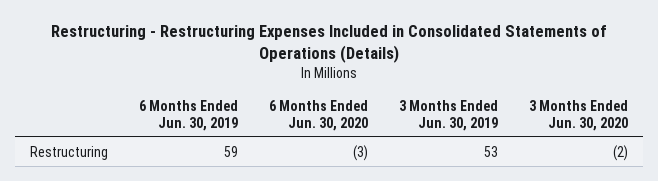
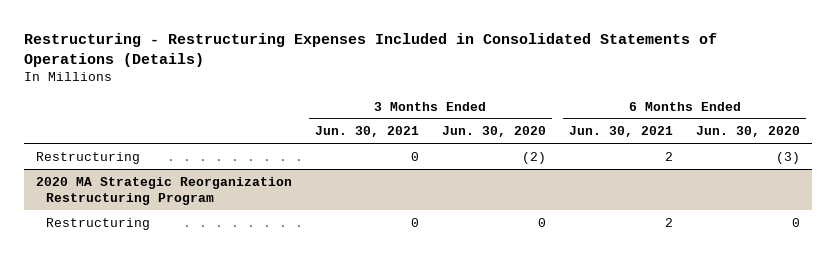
- | 6 Months Ended Jun. 30, 2019 | 6 Months Ended Jun. 30, 2020 | 3 Months Ended Jun. 30, 2019 | 3 Months Ended Jun. 30, 2020
+ | 3 Months Ended Jun. 30, 2021 | 3 Months Ended Jun. 30, 2020 | 6 Months Ended Jun. 30, 2021 | 6 Months Ended Jun. 30, 2020
+ 2020 MA Strategic Reorganization Restructuring Program
+ Restructuring | 0 | 0 | 2 | 0

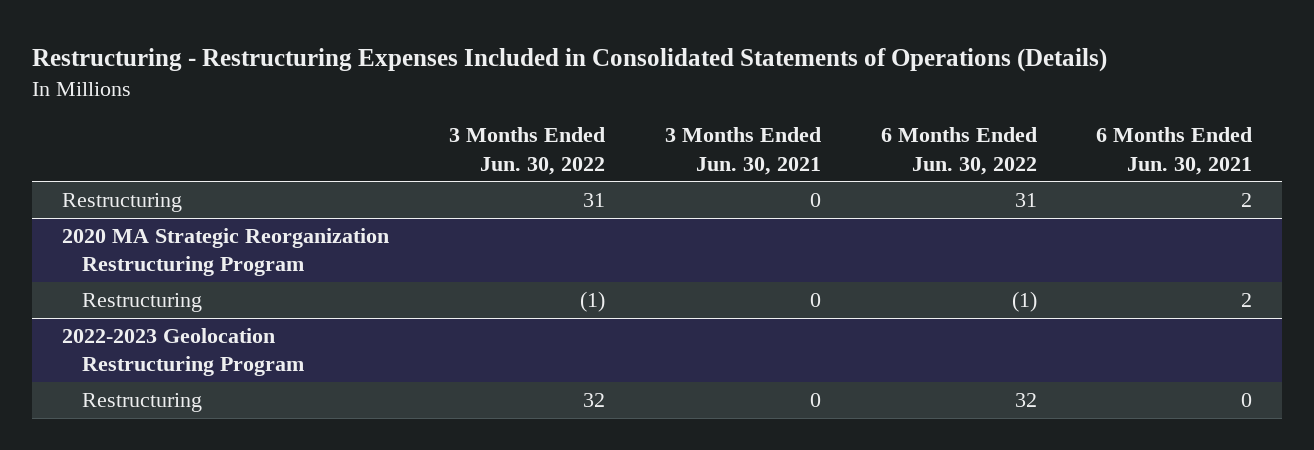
- | 3 Months Ended Jun. 30, 2021 | 3 Months Ended Jun. 30, 2020 | 6 Months Ended Jun. 30, 2021 | 6 Months Ended Jun. 30, 2020
+ | 3 Months Ended Jun. 30, 2022 | 3 Months Ended Jun. 30, 2021 | 6 Months Ended Jun. 30, 2022 | 6 Months Ended Jun. 30, 2021
+ 2022-2023 Geolocation Restructuring Program
+ Restructuring | 32 | 0 | 32 | 0

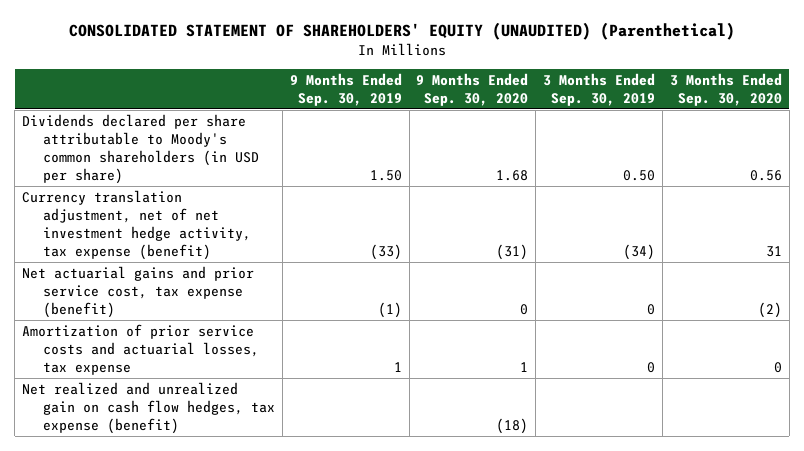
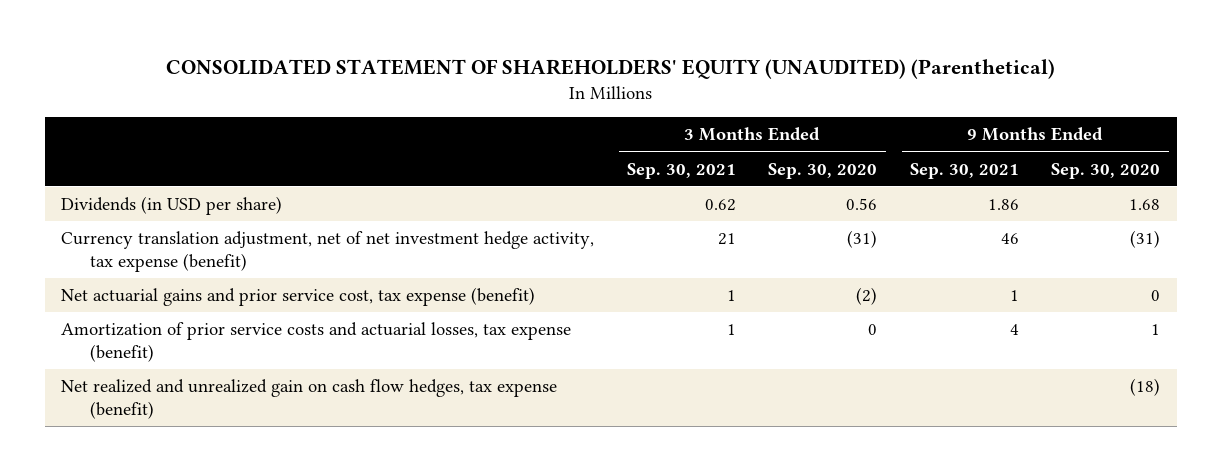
- | 9 Months Ended Sep. 30, 2019 | 9 Months Ended Sep. 30, 2020 | 3 Months Ended Sep. 30, 2019 | 3 Months Ended Sep. 30, 2020
+ | 3 Months Ended Sep. 30, 2021 | 3 Months Ended Sep. 30, 2020 | 9 Months Ended Sep. 30, 2021 | 9 Months Ended Sep. 30, 2020
- Dividends declared per share attributable to Moody's common shareholders (in USD per share) | 1.50 | 1.68 | 0.50 | 0.56
- Currency translation adjustment, net of net investment hedge activity, tax expense (benefit) | (33) | (31) | (34) | 31
+ Dividends (in USD per share) | 0.62 | 0.56 | 1.86 | 1.68
+ Currency translation adjustment, net of net investment hedge activity, tax expense (benefit) | 21 | (31) | 46 | (31)
- Amortization of prior service costs and actuarial losses, tax expense | 1 | 1 | 0 | 0
+ Amortization of prior service costs and actuarial losses, tax expense (benefit) | 1 | 0 | 4 | 1

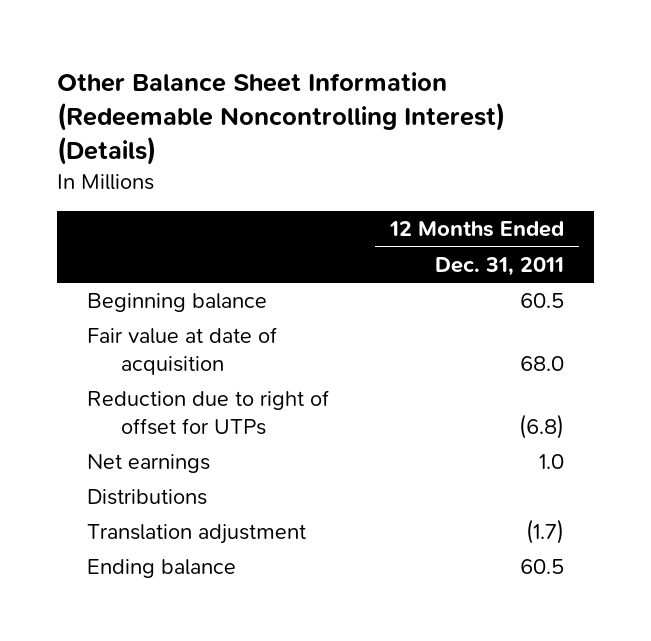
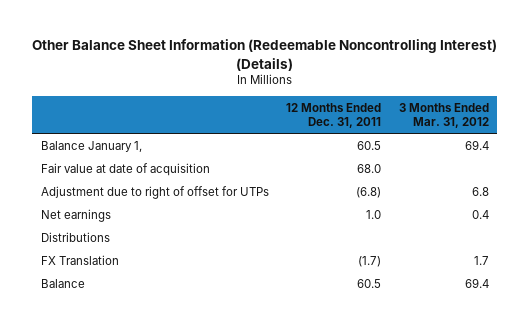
- | 12 Months Ended Dec. 31, 2011
+ | 12 Months Ended Dec. 31, 2011 | 3 Months Ended Mar. 31, 2012
- Beginning balance | 60.5
+ Balance January 1, | 60.5 | 69.4
- Reduction due to right of offset for UTPs | (6.8)
+ Adjustment due to right of offset for UTPs | (6.8) | 6.8
- Translation adjustment | (1.7)
- Ending balance | 60.5
+ FX Translation | (1.7) | 1.7
+ Balance | 60.5 | 69.4

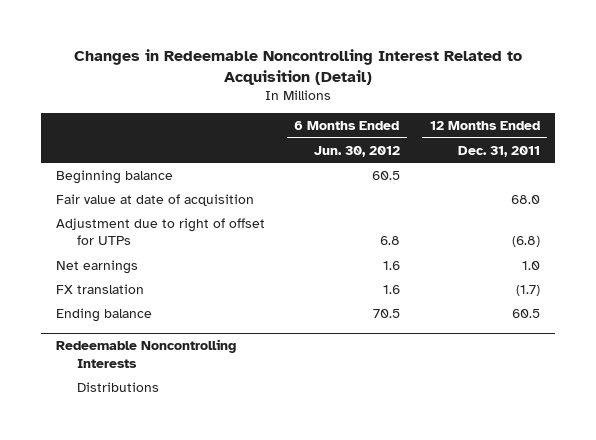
- Other Balance Sheet Information (Redeemable Noncontrolling Interest) (Details)
+ Changes in Redeemable Noncontrolling Interest Related to Acquisition (Detail)
- | 12 Months Ended Dec. 31, 2011 | 3 Months Ended Mar. 31, 2012
+ | 6 Months Ended Jun. 30, 2012 | 12 Months Ended Dec. 31, 2011
- Balance January 1, | 60.5 | 69.4
+ Beginning balance | 60.5 |
+ FX translation | 1.6 | (1.7)
+ Ending balance | 70.5 | 60.5
+ Redeemable Noncontrolling Interests
- FX Translation | (1.7) | 1.7
- Balance | 60.5 | 69.4

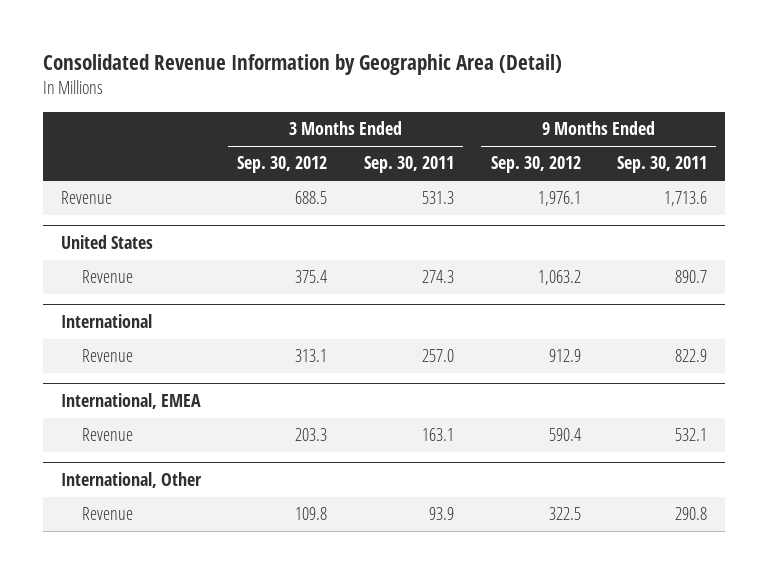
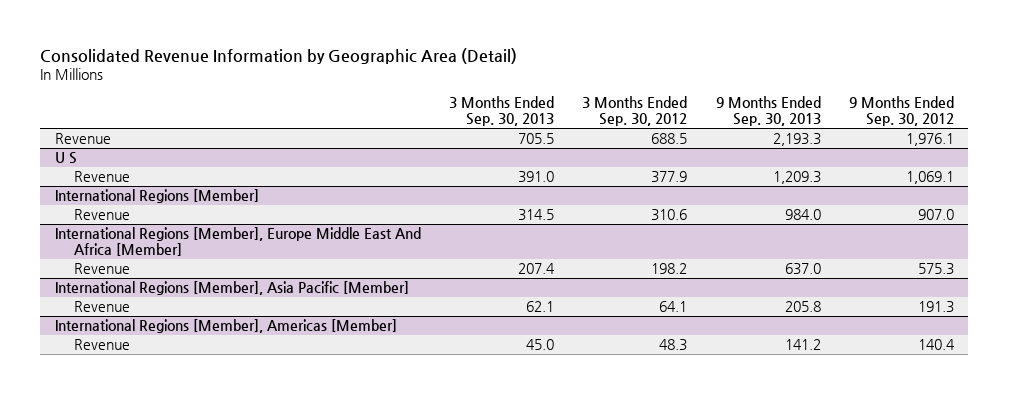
- | 3 Months Ended Sep. 30, 2012 | 3 Months Ended Sep. 30, 2011 | 9 Months Ended Sep. 30, 2012 | 9 Months Ended Sep. 30, 2011
+ | 3 Months Ended Sep. 30, 2013 | 3 Months Ended Sep. 30, 2012 | 9 Months Ended Sep. 30, 2013 | 9 Months Ended Sep. 30, 2012
- United States
- Revenue | 375.4 | 274.3 | 1,063.2 | 890.7
- International
- Revenue | 313.1 | 257.0 | 912.9 | 822.9
- International, EMEA
- Revenue | 203.3 | 163.1 | 590.4 | 532.1
- International, Other
- Revenue | 109.8 | 93.9 | 322.5 | 290.8
+ U S
+ Revenue | 391.0 | 377.9 | 1,209.3 | 1,069.1
+ International Regions [Member]
+ Revenue | 314.5 | 310.6 | 984.0 | 907.0
+ International Regions [Member], Europe Middle East And Africa [Member]
+ Revenue | 207.4 | 198.2 | 637.0 | 575.3
+ International Regions [Member], Asia Pacific [Member]
+ Revenue | 62.1 | 64.1 | 205.8 | 191.3
+ International Regions [Member], Americas [Member]
+ Revenue | 45.0 | 48.3 | 141.2 | 140.4

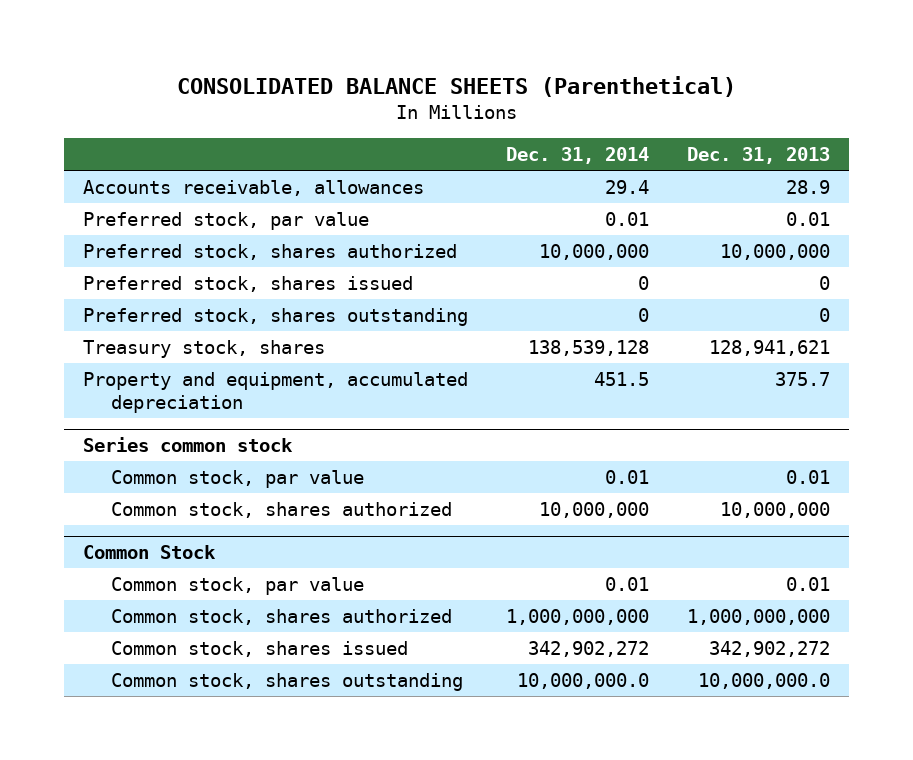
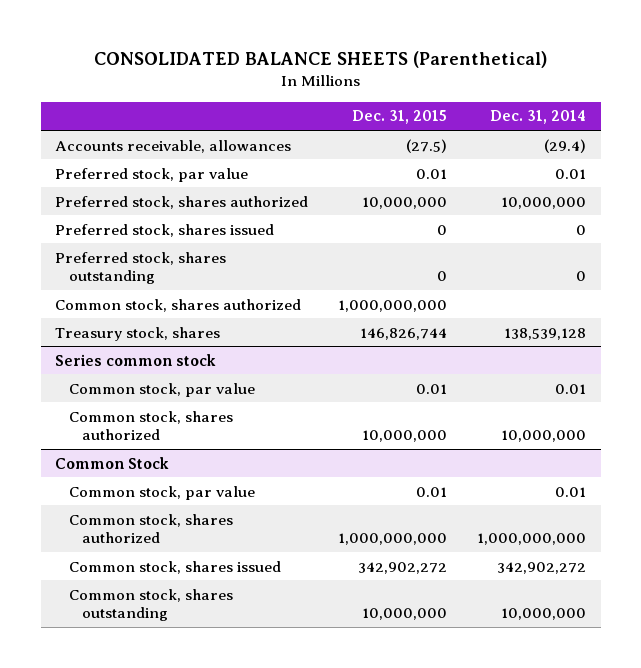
- | Dec. 31, 2014 | Dec. 31, 2013
+ | Dec. 31, 2015 | Dec. 31, 2014
- Accounts receivable, allowances | 29.4 | 28.9
+ Accounts receivable, allowances | (27.5) | (29.4)
+ Common stock, shares authorized | 1,000,000,000 |
- Property and equipment, accumulated depreciation | 451.5 | 375.7
@ Common Stock
- Common stock, shares outstanding | 10,000,000.0 | 10,000,000.0
+ Common stock, shares outstanding | 10,000,000 | 10,000,000

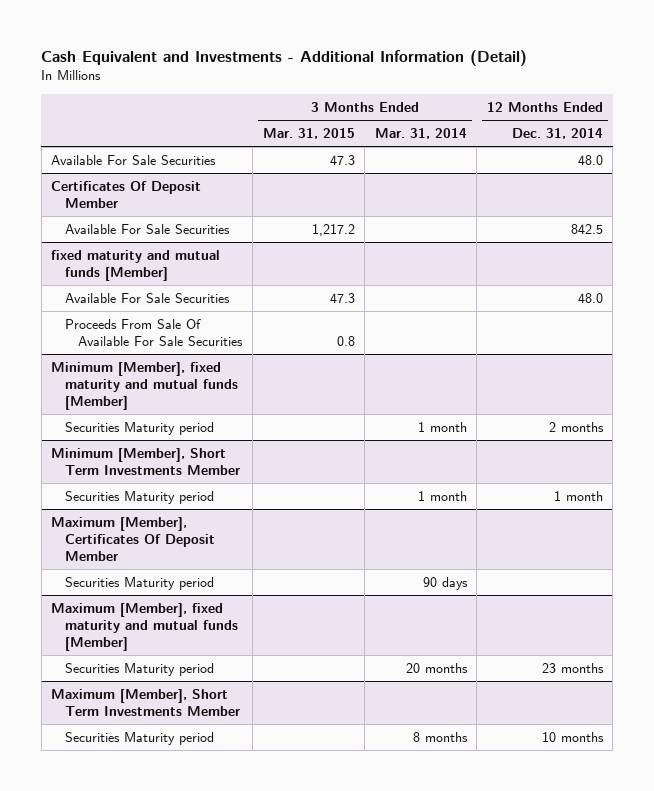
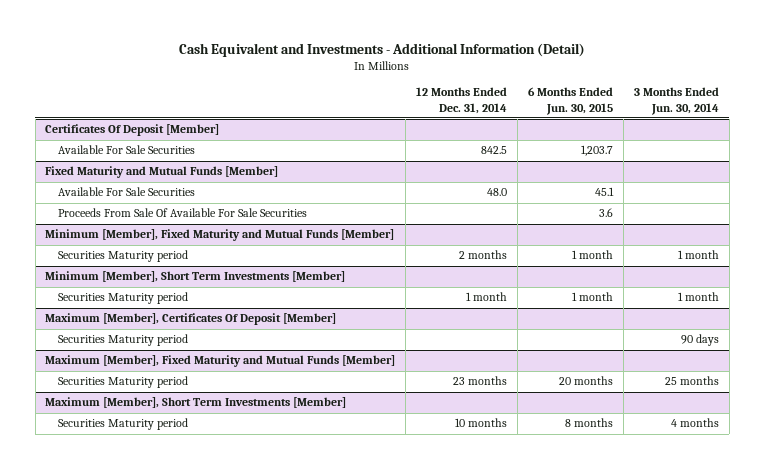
- | 3 Months Ended Mar. 31, 2015 | 3 Months Ended Mar. 31, 2014 | 12 Months Ended Dec. 31, 2014
+ | 12 Months Ended Dec. 31, 2014 | 6 Months Ended Jun. 30, 2015 | 3 Months Ended Jun. 30, 2014
- Available For Sale Securities | 47.3 | | 48.0
- Certificates Of Deposit Member
+ Certificates Of Deposit [Member]
- fixed maturity and mutual funds [Member]
+ Fixed Maturity and Mutual Funds [Member]
- Minimum [Member], fixed maturity and mutual funds [Member]
+ Minimum [Member], Fixed Maturity and Mutual Funds [Member]
- Minimum [Member], Short Term Investments Member
+ Minimum [Member], Short Term Investments [Member]
- Maximum [Member], Certificates Of Deposit Member
+ Maximum [Member], Certificates Of Deposit [Member]
- Maximum [Member], fixed maturity and mutual funds [Member]
+ Maximum [Member], Fixed Maturity and Mutual Funds [Member]
- Maximum [Member], Short Term Investments Member
+ Maximum [Member], Short Term Investments [Member]

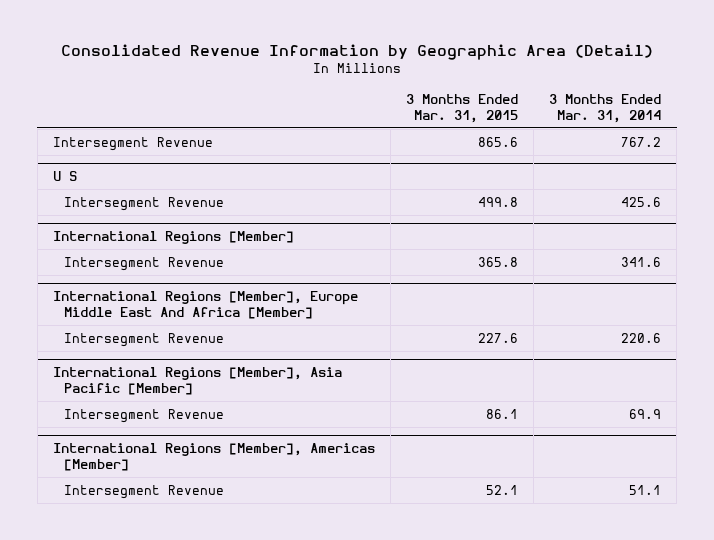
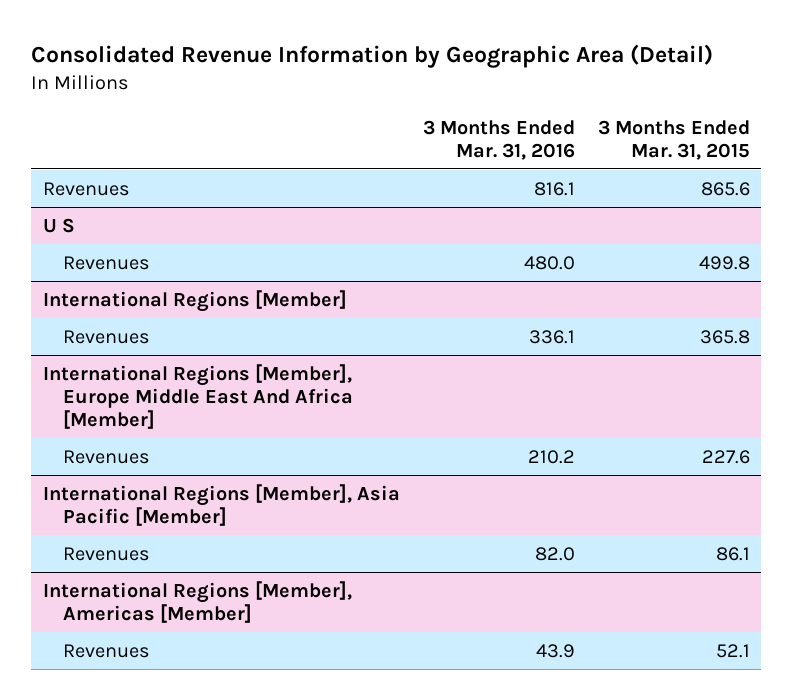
- | 3 Months Ended Mar. 31, 2015 | 3 Months Ended Mar. 31, 2014
+ | 3 Months Ended Mar. 31, 2016 | 3 Months Ended Mar. 31, 2015
- Intersegment Revenue | 865.6 | 767.2
+ Revenues | 816.1 | 865.6
@ U S
- Intersegment Revenue | 499.8 | 425.6
+ Revenues | 480.0 | 499.8
@ International Regions [Member]
- Intersegment Revenue | 365.8 | 341.6
+ Revenues | 336.1 | 365.8
@ International Regions [Member], Europe Middle East And Africa [Member]
- Intersegment Revenue | 227.6 | 220.6
+ Revenues | 210.2 | 227.6
@ International Regions [Member], Asia Pacific [Member]
- Intersegment Revenue | 86.1 | 69.9
+ Revenues | 82.0 | 86.1
@ International Regions [Member], Americas [Member]
- Intersegment Revenue | 52.1 | 51.1
+ Revenues | 43.9 | 52.1

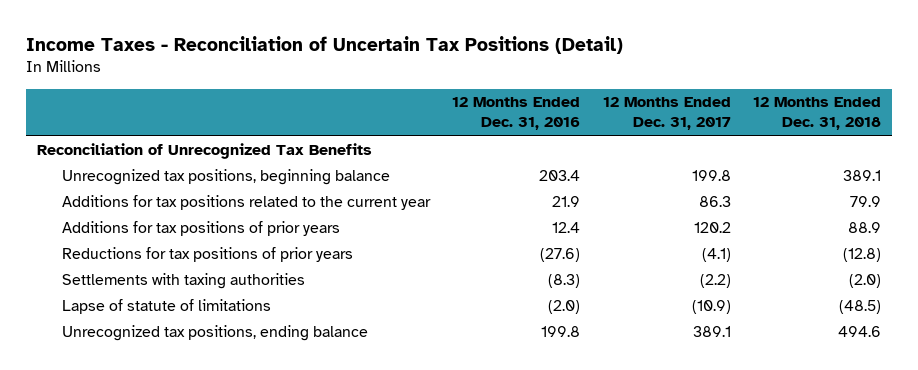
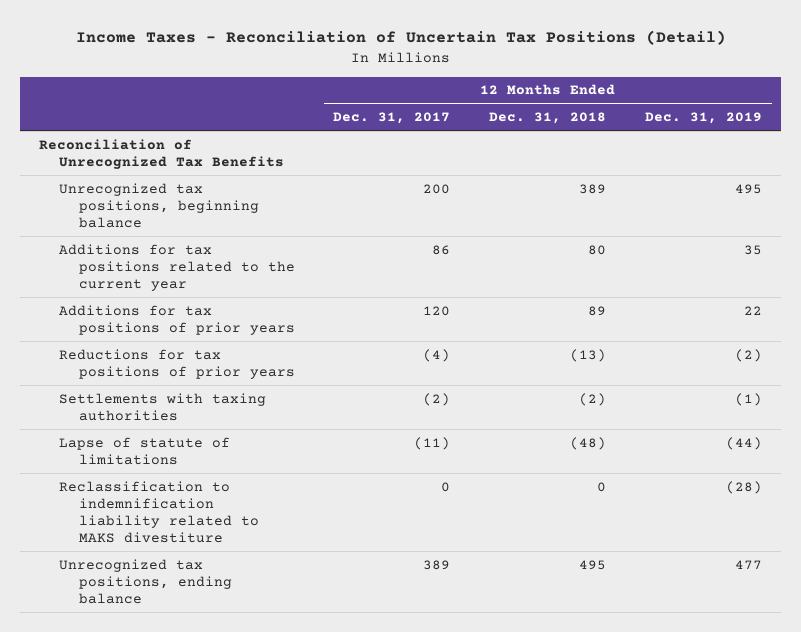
- | 12 Months Ended Dec. 31, 2016 | 12 Months Ended Dec. 31, 2017 | 12 Months Ended Dec. 31, 2018
+ | 12 Months Ended Dec. 31, 2017 | 12 Months Ended Dec. 31, 2018 | 12 Months Ended Dec. 31, 2019
- Unrecognized tax positions, beginning balance | 203.4 | 199.8 | 389.1
- Additions for tax positions related to the current year | 21.9 | 86.3 | 79.9
- Additions for tax positions of prior years | 12.4 | 120.2 | 88.9
- Reductions for tax positions of prior years | (27.6) | (4.1) | (12.8)
- Settlements with taxing authorities | (8.3) | (2.2) | (2.0)
- Lapse of statute of limitations | (2.0) | (10.9) | (48.5)
- Unrecognized tax positions, ending balance | 199.8 | 389.1 | 494.6
+ Unrecognized tax positions, beginning balance | 200 | 389 | 495
+ Additions for tax positions related to the current year | 86 | 80 | 35
+ Additions for tax positions of prior years | 120 | 89 | 22
+ Reductions for tax positions of prior years | (4) | (13) | (2)
+ Settlements with taxing authorities | (2) | (2) | (1)
+ Lapse of statute of limitations | (11) | (48) | (44)
+ Reclassification to indemnification liability related to MAKS divestiture | 0 | 0 | (28)
+ Unrecognized tax positions, ending balance | 389 | 495 | 477

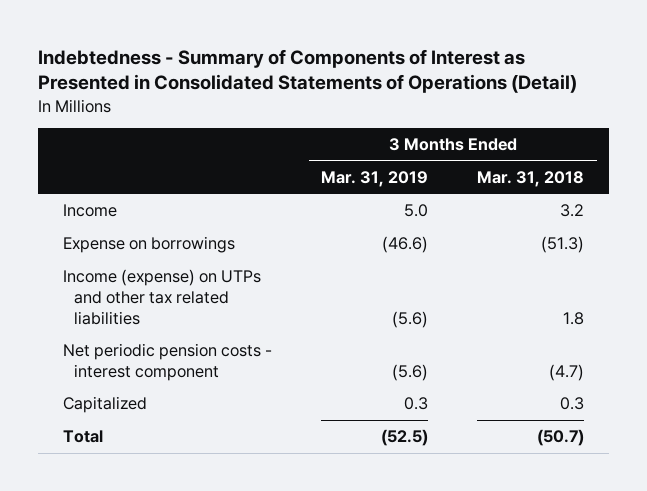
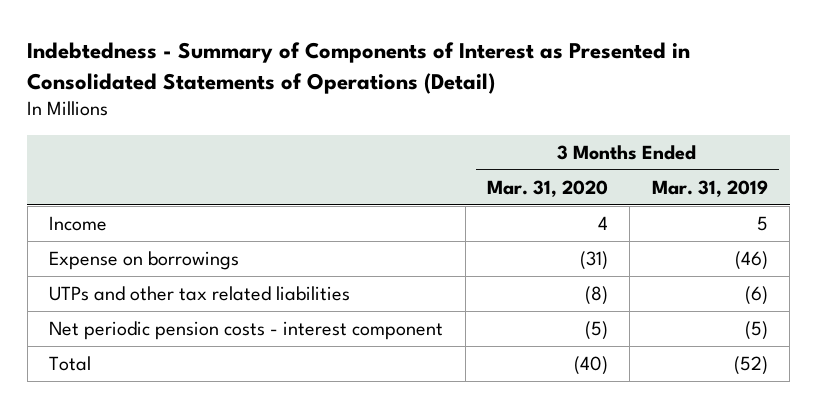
- | 3 Months Ended Mar. 31, 2019 | 3 Months Ended Mar. 31, 2018
+ | 3 Months Ended Mar. 31, 2020 | 3 Months Ended Mar. 31, 2019
- Income | 5.0 | 3.2
- Expense on borrowings | (46.6) | (51.3)
- Income (expense) on UTPs and other tax related liabilities | (5.6) | 1.8
- Net periodic pension costs - interest component | (5.6) | (4.7)
- Capitalized | 0.3 | 0.3
- Total | (52.5) | (50.7)
+ Income | 4 | 5
+ Expense on borrowings | (31) | (46)
+ UTPs and other tax related liabilities | (8) | (6)
+ Net periodic pension costs - interest component | (5) | (5)
+ Total | (40) | (52)

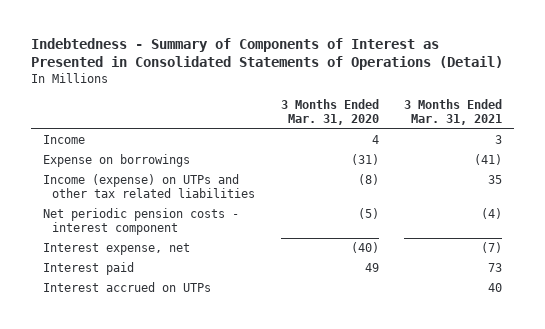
- | 3 Months Ended Mar. 31, 2020 | 3 Months Ended Mar. 31, 2019
+ | 3 Months Ended Mar. 31, 2020 | 3 Months Ended Mar. 31, 2021
- UTPs and other tax related liabilities | (8) | (6)
+ Income (expense) on UTPs and other tax related liabilities | (8) | 35
- Total | (40) | (52)
+ Interest expense, net | (40) | (7)
+ Interest paid | 49 | 73
+ Interest accrued on UTPs | | 40

